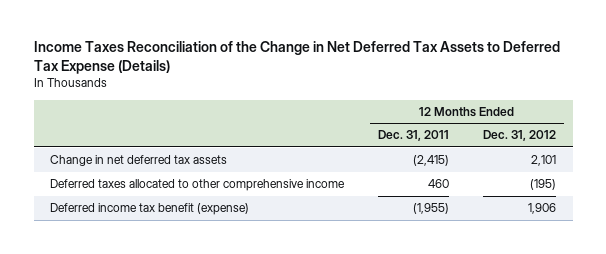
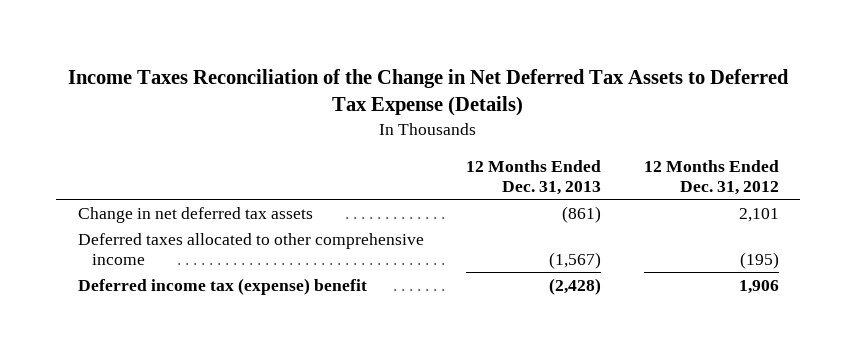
- | 12 Months Ended Dec. 31, 2011 | 12 Months Ended Dec. 31, 2012
+ | 12 Months Ended Dec. 31, 2013 | 12 Months Ended Dec. 31, 2012
- Deferred income tax benefit (expense) | (1,955) | 1,906
+ Deferred income tax (expense) benefit | (2,428) | 1,906

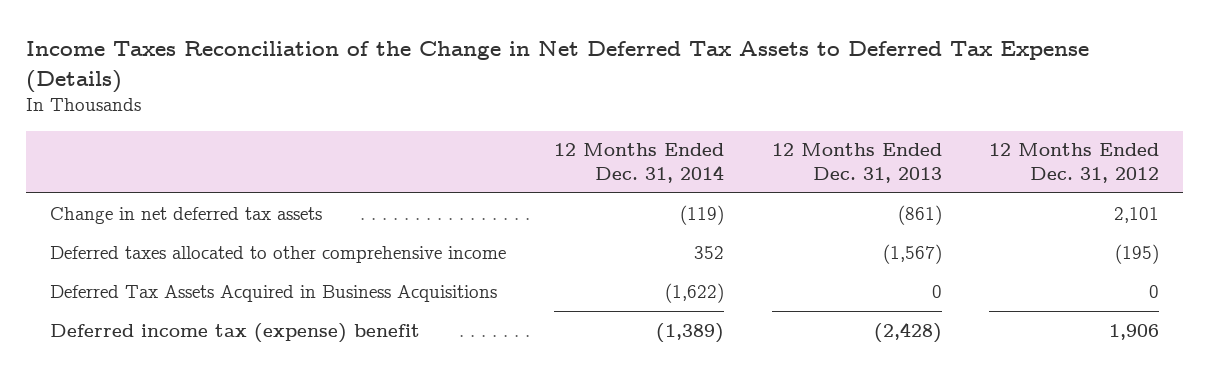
- | 12 Months Ended Dec. 31, 2013 | 12 Months Ended Dec. 31, 2012
+ | 12 Months Ended Dec. 31, 2014 | 12 Months Ended Dec. 31, 2013 | 12 Months Ended Dec. 31, 2012
+ Deferred Tax Assets Acquired in Business Acquisitions | (1,622) | 0 | 0

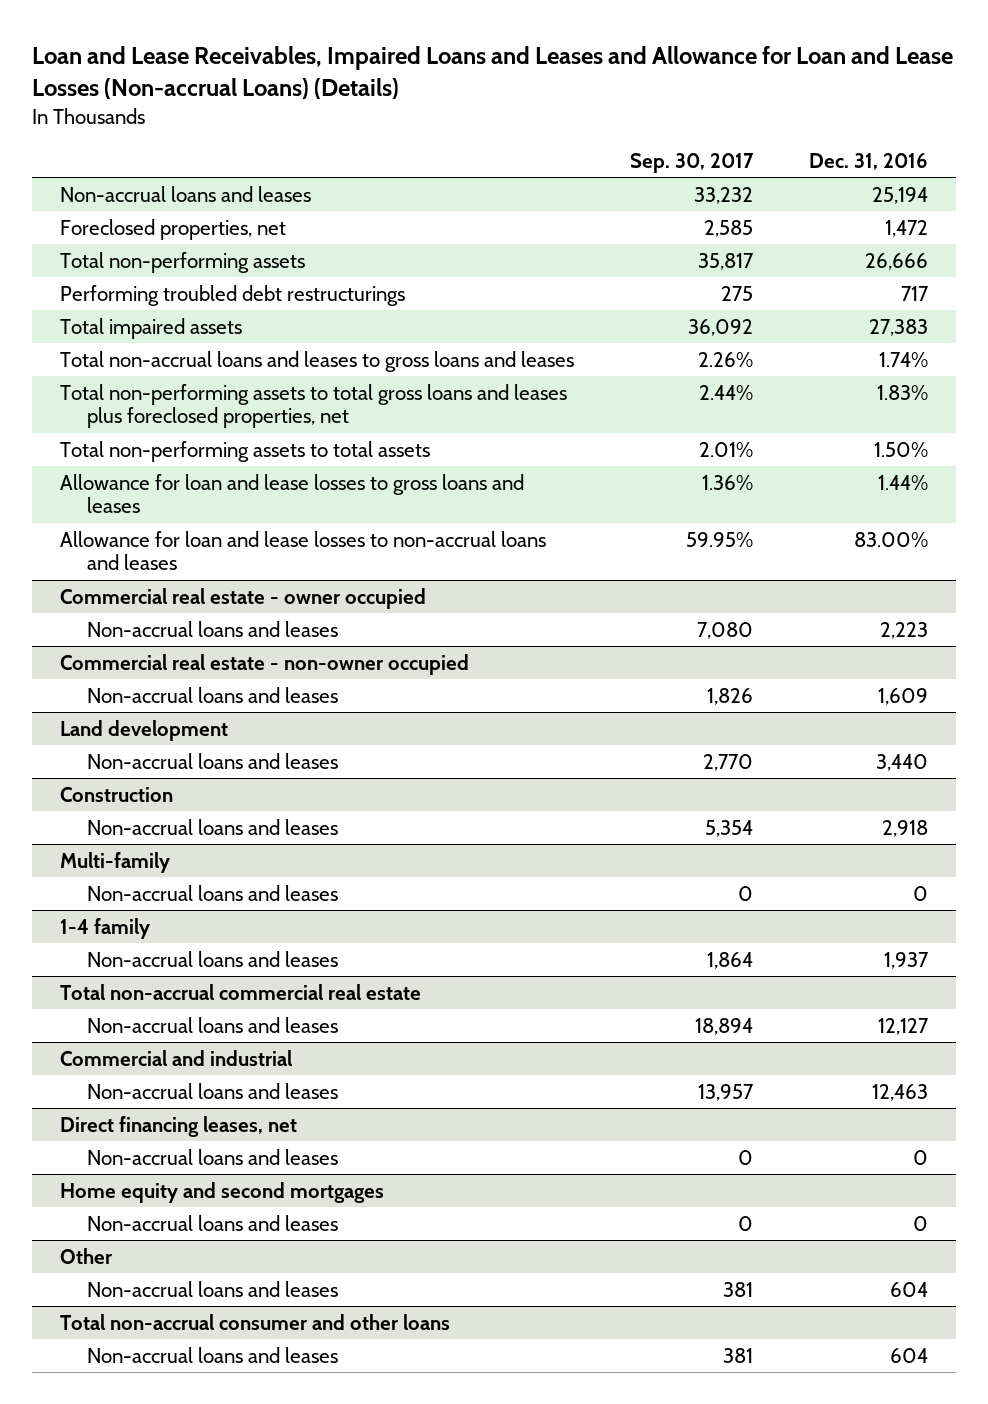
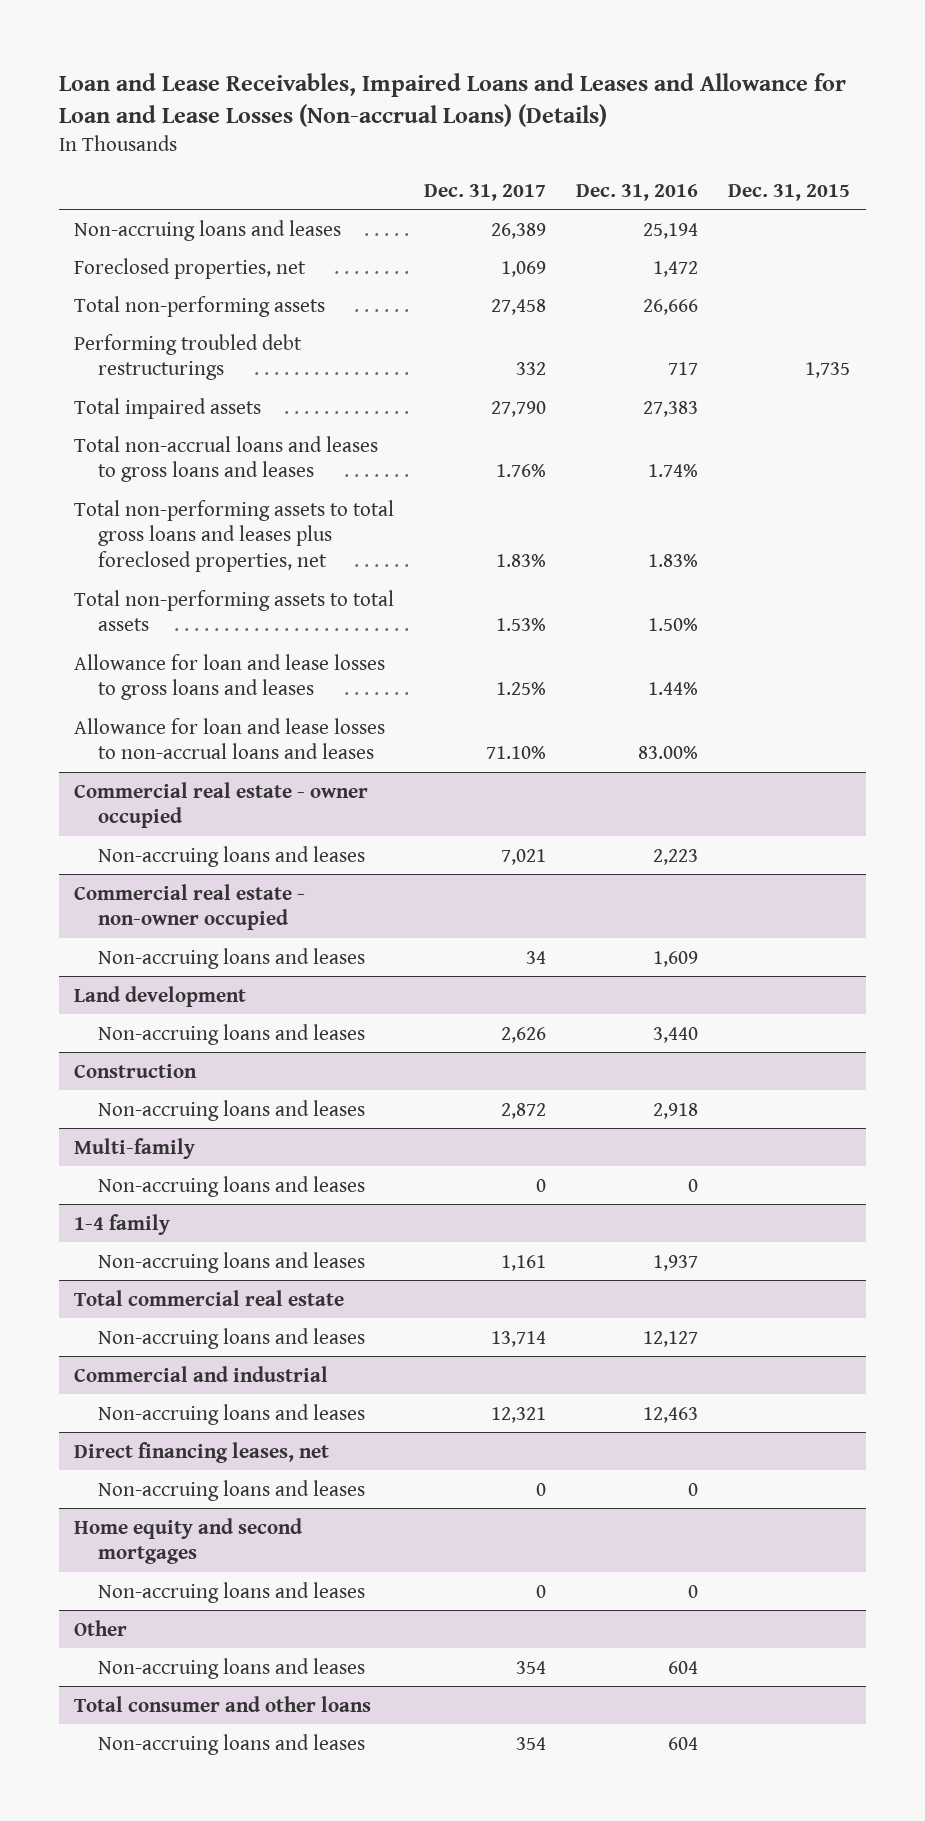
- | Sep. 30, 2017 | Dec. 31, 2016
+ | Dec. 31, 2017 | Dec. 31, 2016 | Dec. 31, 2015
- Non-accrual loans and leases | 33,232 | 25,194
+ Non-accruing loans and leases | 26,389 | 25,194 |
@ Commercial real estate - owner occupied
- Non-accrual loans and leases | 7,080 | 2,223
+ Non-accruing loans and leases | 7,021 | 2,223 |
@ Commercial real estate - non-owner occupied
- Non-accrual loans and leases | 1,826 | 1,609
+ Non-accruing loans and leases | 34 | 1,609 |
@ Land development
- Non-accrual loans and leases | 2,770 | 3,440
+ Non-accruing loans and leases | 2,626 | 3,440 |
@ Construction
- Non-accrual loans and leases | 5,354 | 2,918
+ Non-accruing loans and leases | 2,872 | 2,918 |
@ Multi-family
- Non-accrual loans and leases | 0 | 0
+ Non-accruing loans and leases | 0 | 0 |
@ 1-4 family
- Non-accrual loans and leases | 1,864 | 1,937
- Total non-accrual commercial real estate
- Non-accrual loans and leases | 18,894 | 12,127
@ 1-4 family
+ Non-accruing loans and leases | 1,161 | 1,937 |
+ Total commercial real estate
+ Non-accruing loans and leases | 13,714 | 12,127 |
@ Commercial and industrial
- Non-accrual loans and leases | 13,957 | 12,463
+ Non-accruing loans and leases | 12,321 | 12,463 |
@ Direct financing leases, net
- Non-accrual loans and leases | 0 | 0
+ Non-accruing loans and leases | 0 | 0 |
@ Home equity and second mortgages
- Non-accrual loans and leases | 0 | 0
+ Non-accruing loans and leases | 0 | 0 |
@ Other
- Non-accrual loans and leases | 381 | 604
- Total non-accrual consumer and other loans
- Non-accrual loans and leases | 381 | 604
@ Other
+ Non-accruing loans and leases | 354 | 604 |
+ Total consumer and other loans
+ Non-accruing loans and leases | 354 | 604 |

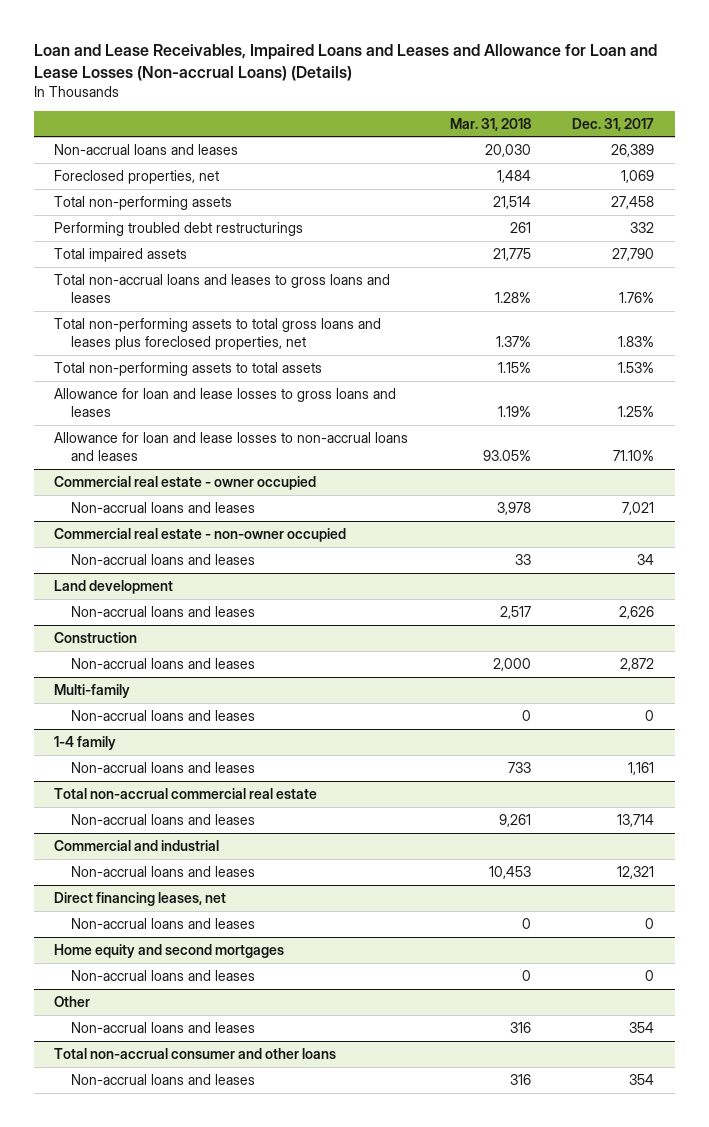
- | Dec. 31, 2017 | Dec. 31, 2016 | Dec. 31, 2015
+ | Mar. 31, 2018 | Dec. 31, 2017
- Non-accruing loans and leases | 26,389 | 25,194 |
+ Non-accrual loans and leases | 20,030 | 26,389
@ Commercial real estate - owner occupied
- Non-accruing loans and leases | 7,021 | 2,223 |
+ Non-accrual loans and leases | 3,978 | 7,021
@ Commercial real estate - non-owner occupied
- Non-accruing loans and leases | 34 | 1,609 |
+ Non-accrual loans and leases | 33 | 34
@ Land development
- Non-accruing loans and leases | 2,626 | 3,440 |
+ Non-accrual loans and leases | 2,517 | 2,626
@ Construction
- Non-accruing loans and leases | 2,872 | 2,918 |
+ Non-accrual loans and leases | 2,000 | 2,872
@ Multi-family
- Non-accruing loans and leases | 0 | 0 |
+ Non-accrual loans and leases | 0 | 0
@ 1-4 family
- Non-accruing loans and leases | 1,161 | 1,937 |
- Total commercial real estate
- Non-accruing loans and leases | 13,714 | 12,127 |
@ 1-4 family
+ Non-accrual loans and leases | 733 | 1,161
+ Total non-accrual commercial real estate
+ Non-accrual loans and leases | 9,261 | 13,714
@ Commercial and industrial
- Non-accruing loans and leases | 12,321 | 12,463 |
+ Non-accrual loans and leases | 10,453 | 12,321
@ Direct financing leases, net
- Non-accruing loans and leases | 0 | 0 |
+ Non-accrual loans and leases | 0 | 0
@ Home equity and second mortgages
- Non-accruing loans and leases | 0 | 0 |
+ Non-accrual loans and leases | 0 | 0
@ Other
- Non-accruing loans and leases | 354 | 604 |
- Total consumer and other loans
- Non-accruing loans and leases | 354 | 604 |
@ Other
+ Non-accrual loans and leases | 316 | 354
+ Total non-accrual consumer and other loans
+ Non-accrual loans and leases | 316 | 354

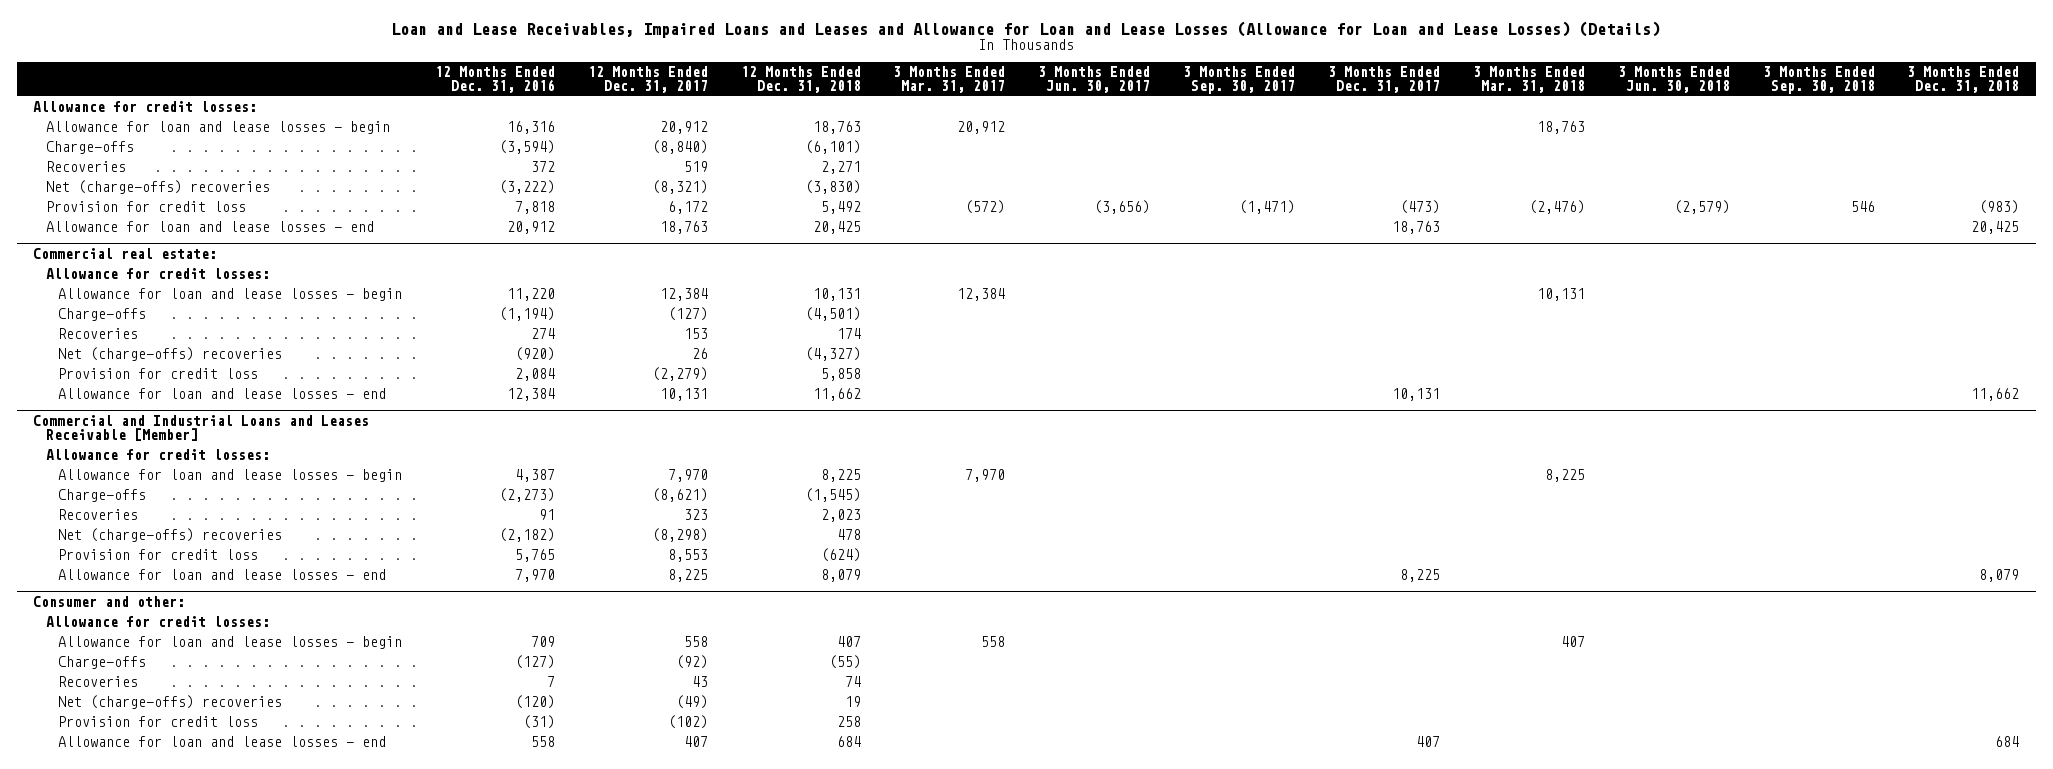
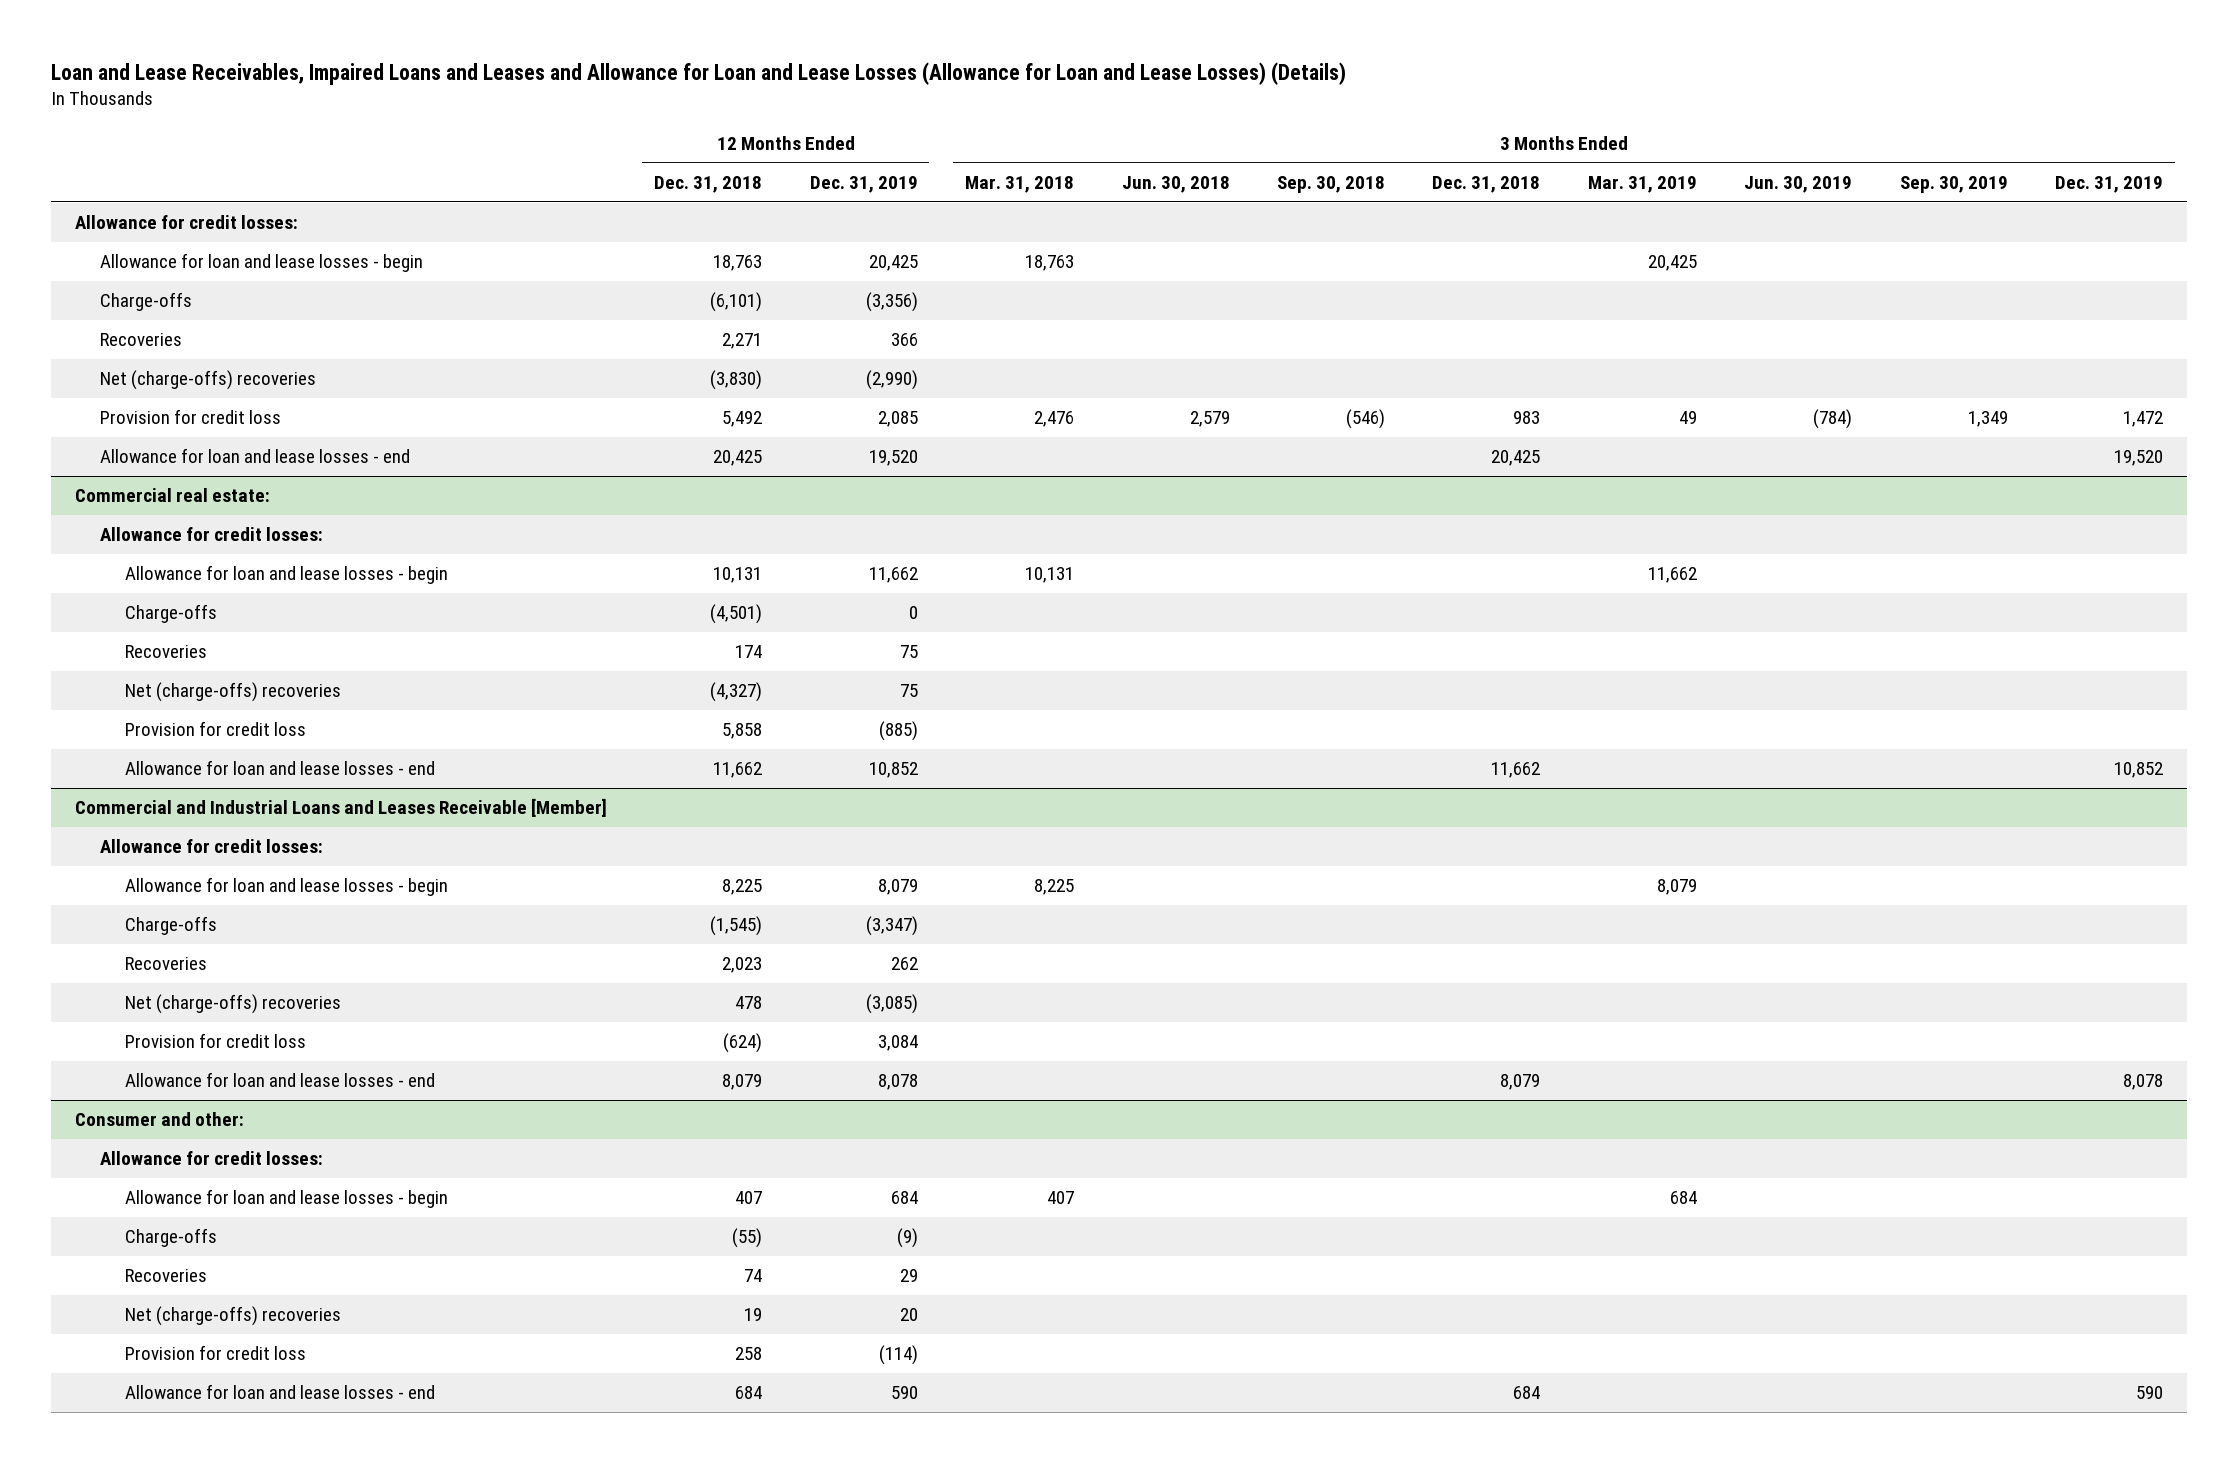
- | 12 Months Ended Dec. 31, 2016 | 12 Months Ended Dec. 31, 2017 | 12 Months Ended Dec. 31, 2018 | 3 Months Ended Mar. 31, 2017 | 3 Months Ended Jun. 30, 2017 | 3 Months Ended Sep. 30, 2017 | 3 Months Ended Dec. 31, 2017 | 3 Months Ended Mar. 31, 2018 | 3 Months Ended Jun. 30, 2018 | 3 Months Ended Sep. 30, 2018 | 3 Months Ended Dec. 31, 2018
+ | 12 Months Ended Dec. 31, 2018 | 12 Months Ended Dec. 31, 2019 | 3 Months Ended Mar. 31, 2018 | 3 Months Ended Jun. 30, 2018 | 3 Months Ended Sep. 30, 2018 | 3 Months Ended Dec. 31, 2018 | 3 Months Ended Mar. 31, 2019 | 3 Months Ended Jun. 30, 2019 | 3 Months Ended Sep. 30, 2019 | 3 Months Ended Dec. 31, 2019
- Provision for credit loss | 7,818 | 6,172 | 5,492 | (572) | (3,656) | (1,471) | (473) | (2,476) | (2,579) | 546 | (983)
+ Provision for credit loss | 5,492 | 2,085 | 2,476 | 2,579 | (546) | 983 | 49 | (784) | 1,349 | 1,472

